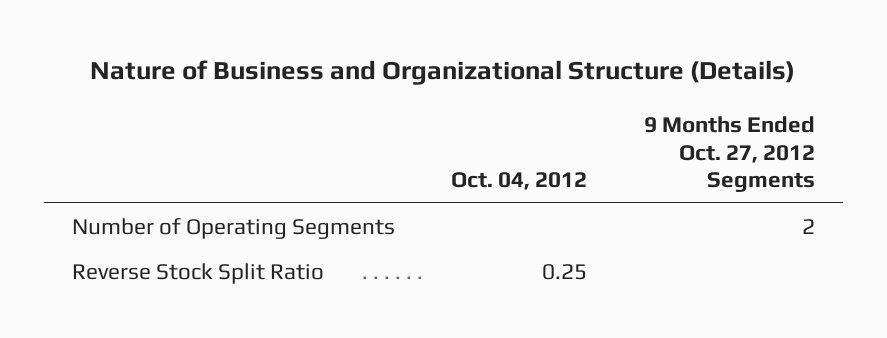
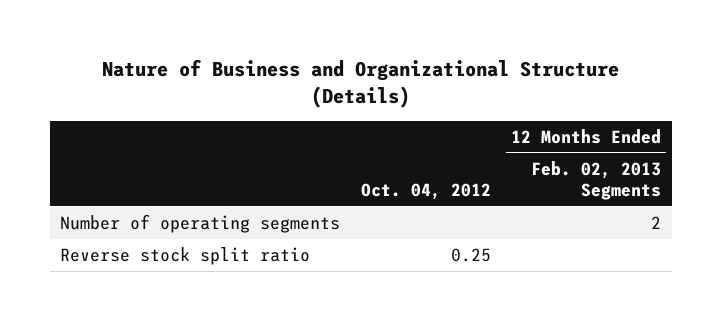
- | Oct. 04, 2012 | 9 Months Ended Oct. 27, 2012 Segments
+ | Oct. 04, 2012 | 12 Months Ended Feb. 02, 2013 Segments
- Number of Operating Segments | | 2
- Reverse Stock Split Ratio | 0.25 |
+ Number of operating segments | | 2
+ Reverse stock split ratio | 0.25 |

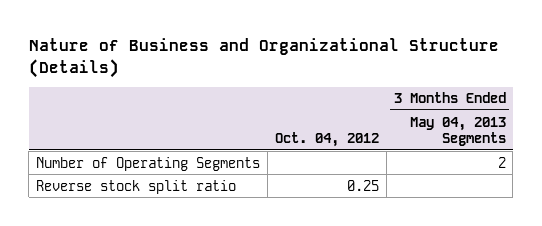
- | Oct. 04, 2012 | 12 Months Ended Feb. 02, 2013 Segments
+ | Oct. 04, 2012 | 3 Months Ended May 04, 2013 Segments
- Number of operating segments | | 2
+ Number of Operating Segments | | 2

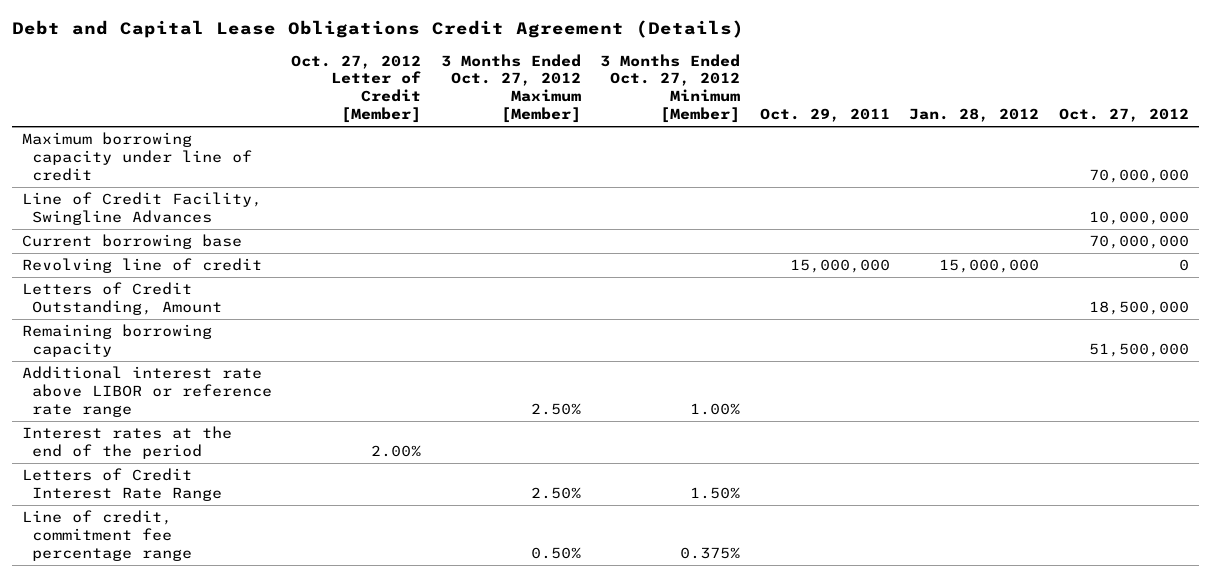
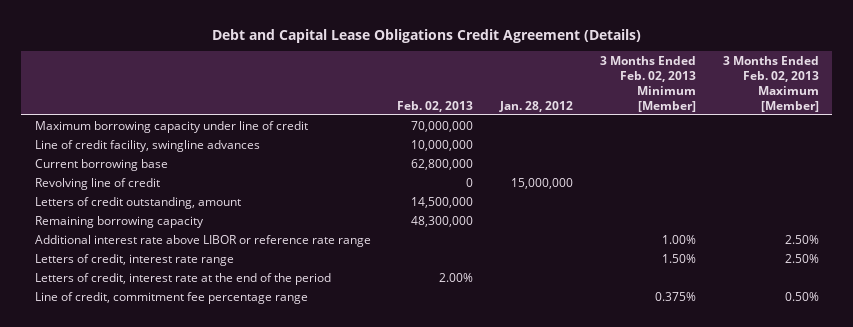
- | Oct. 27, 2012 Letter of Credit [Member] | 3 Months Ended Oct. 27, 2012 Maximum [Member] | 3 Months Ended Oct. 27, 2012 Minimum [Member] | Oct. 29, 2011 | Jan. 28, 2012 | Oct. 27, 2012
+ | Feb. 02, 2013 | Jan. 28, 2012 | 3 Months Ended Feb. 02, 2013 Minimum [Member] | 3 Months Ended Feb. 02, 2013 Maximum [Member]
- Line of Credit Facility, Swingline Advances | | | | | | 10,000,000
+ Line of credit facility, swingline advances | 10,000,000 | | |
- Letters of Credit Outstanding, Amount | | | | | | 18,500,000
+ Letters of credit outstanding, amount | 14,500,000 | | |
- Interest rates at the end of the period | 2.00% | | | | |
- Letters of Credit Interest Rate Range | | 2.50% | 1.50% | | |
+ Letters of credit, interest rate range | | | 1.50% | 2.50%
+ Letters of credit, interest rate at the end of the period | 2.00% | | |

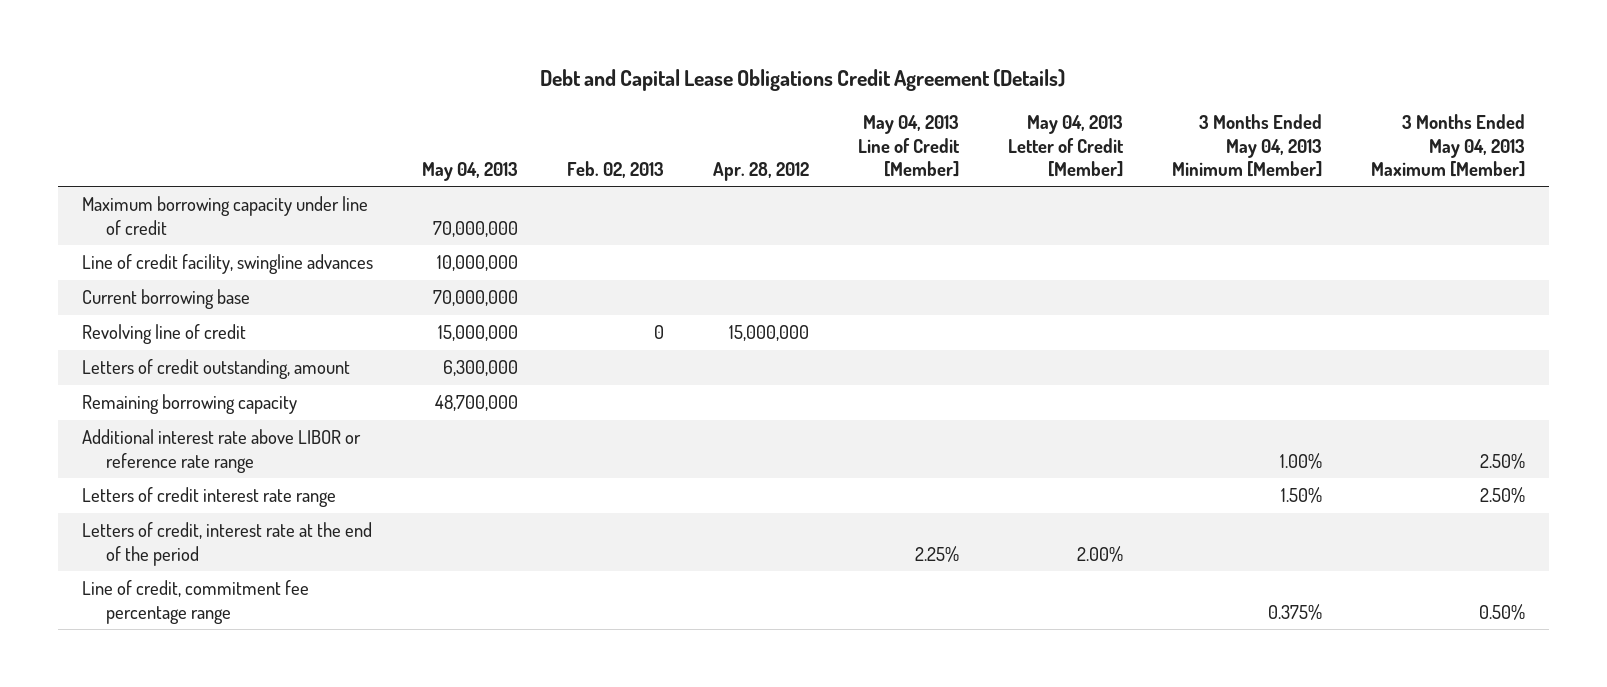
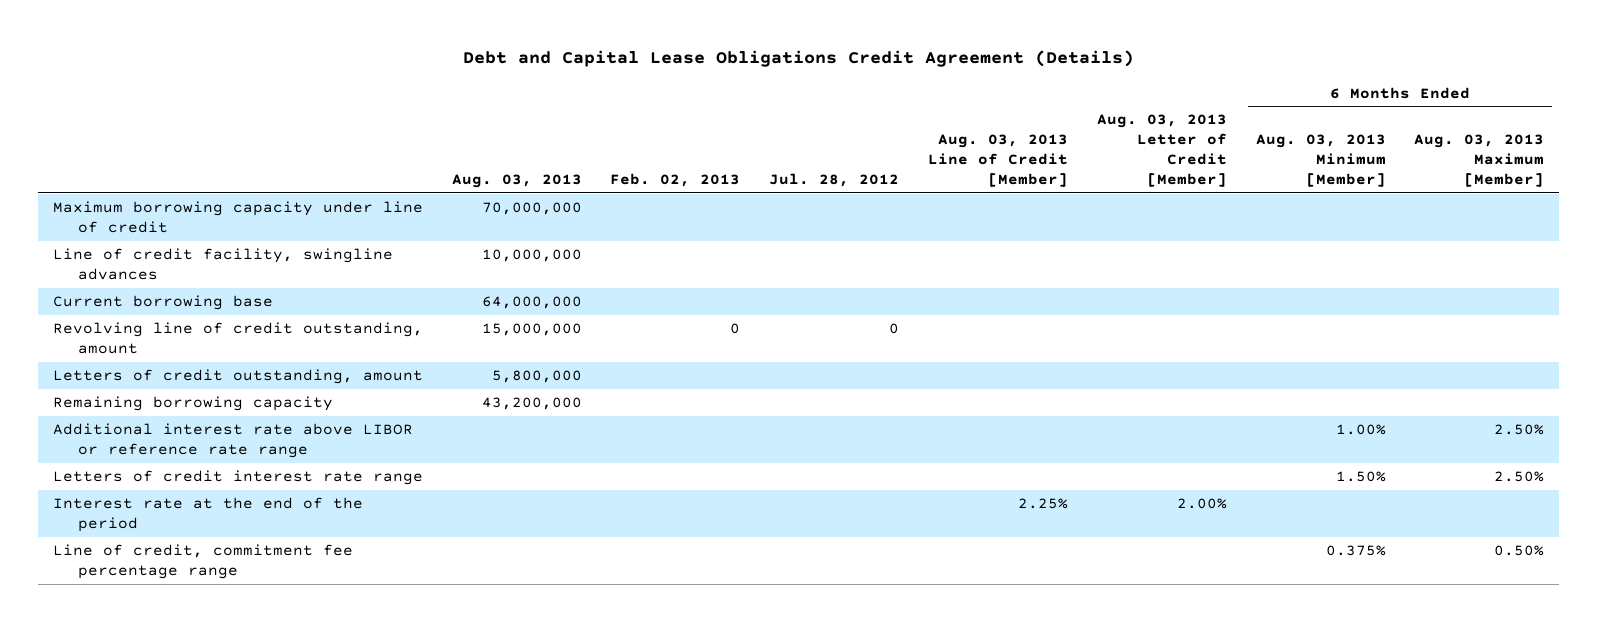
- | May 04, 2013 | Feb. 02, 2013 | Apr. 28, 2012 | May 04, 2013 Line of Credit [Member] | May 04, 2013 Letter of Credit [Member] | 3 Months Ended May 04, 2013 Minimum [Member] | 3 Months Ended May 04, 2013 Maximum [Member]
+ | Aug. 03, 2013 | Feb. 02, 2013 | Jul. 28, 2012 | Aug. 03, 2013 Line of Credit [Member] | Aug. 03, 2013 Letter of Credit [Member] | 6 Months Ended Aug. 03, 2013 Minimum [Member] | 6 Months Ended Aug. 03, 2013 Maximum [Member]
- Revolving line of credit | 15,000,000 | 0 | 15,000,000 | | | |
+ Revolving line of credit outstanding, amount | 15,000,000 | 0 | 0 | | | |
- Letters of credit, interest rate at the end of the period | | | | 2.25% | 2.00% | |
+ Interest rate at the end of the period | | | | 2.25% | 2.00% | |

